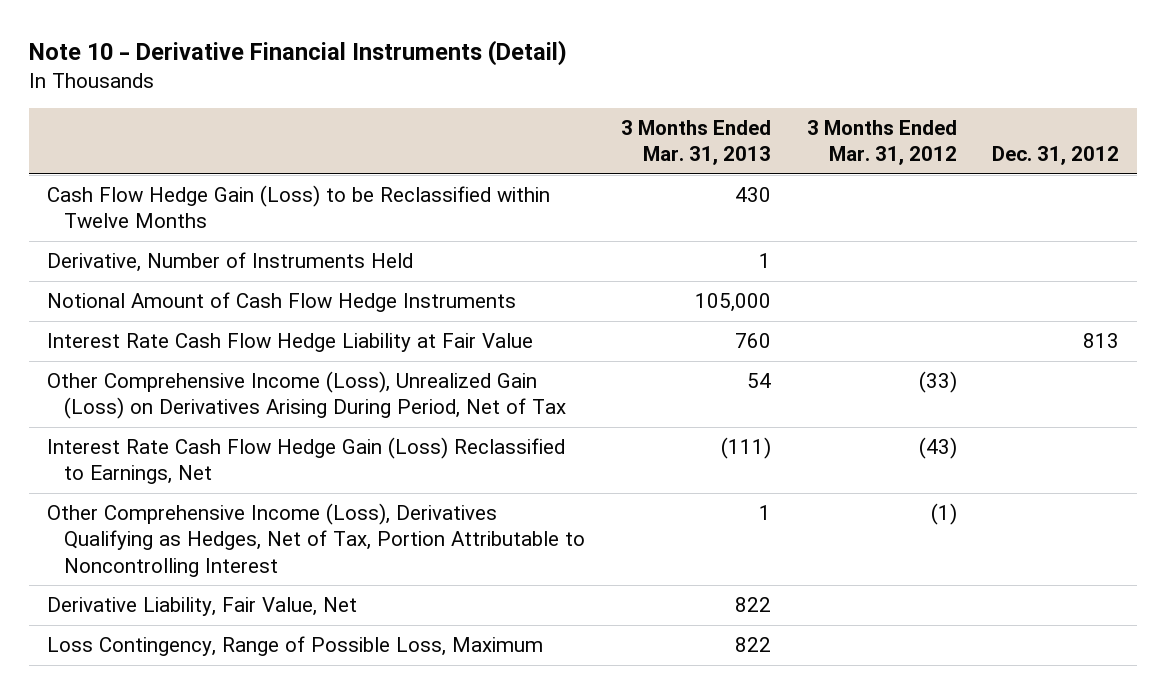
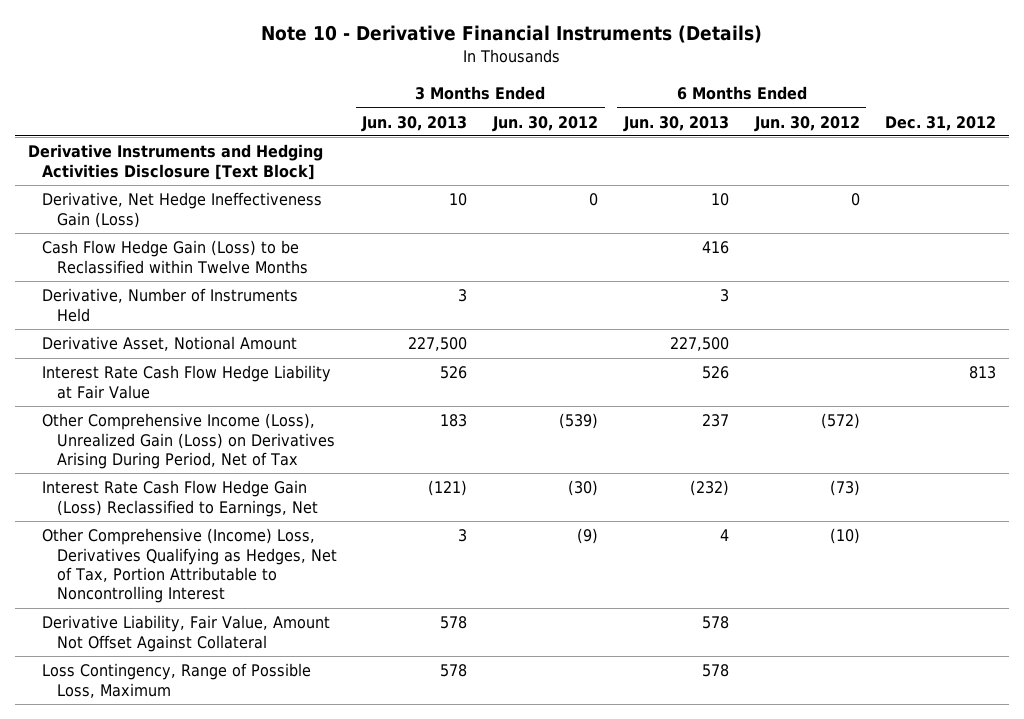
- Note 10 - Derivative Financial Instruments (Detail)
+ Note 10 - Derivative Financial Instruments (Details)
- | 3 Months Ended Mar. 31, 2013 | 3 Months Ended Mar. 31, 2012 | Dec. 31, 2012
+ | 3 Months Ended Jun. 30, 2013 | 3 Months Ended Jun. 30, 2012 | 6 Months Ended Jun. 30, 2013 | 6 Months Ended Jun. 30, 2012 | Dec. 31, 2012
+ Derivative Instruments and Hedging Activities Disclosure [Text Block]
+ Derivative, Net Hedge Ineffectiveness Gain (Loss) | 10 | 0 | 10 | 0 |
- Notional Amount of Cash Flow Hedge Instruments | 105,000 | |
+ Derivative Asset, Notional Amount | 227,500 | | 227,500 | |
- Other Comprehensive Income (Loss), Derivatives Qualifying as Hedges, Net of Tax, Portion Attributable to Noncontrolling Interest | 1 | (1) |
- Derivative Liability, Fair Value, Net | 822 | |
+ Other Comprehensive (Income) Loss, Derivatives Qualifying as Hedges, Net of Tax, Portion Attributable to Noncontrolling Interest | 3 | (9) | 4 | (10) |
+ Derivative Liability, Fair Value, Amount Not Offset Against Collateral | 578 | | 578 | |

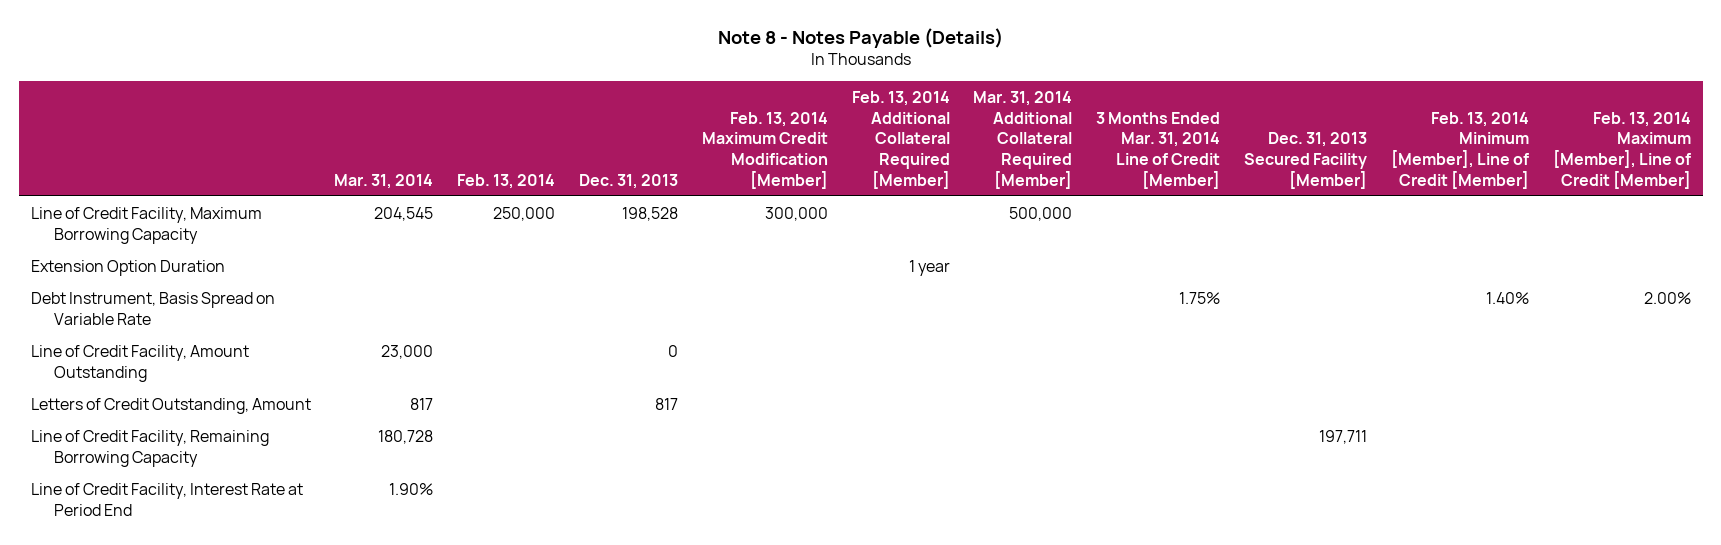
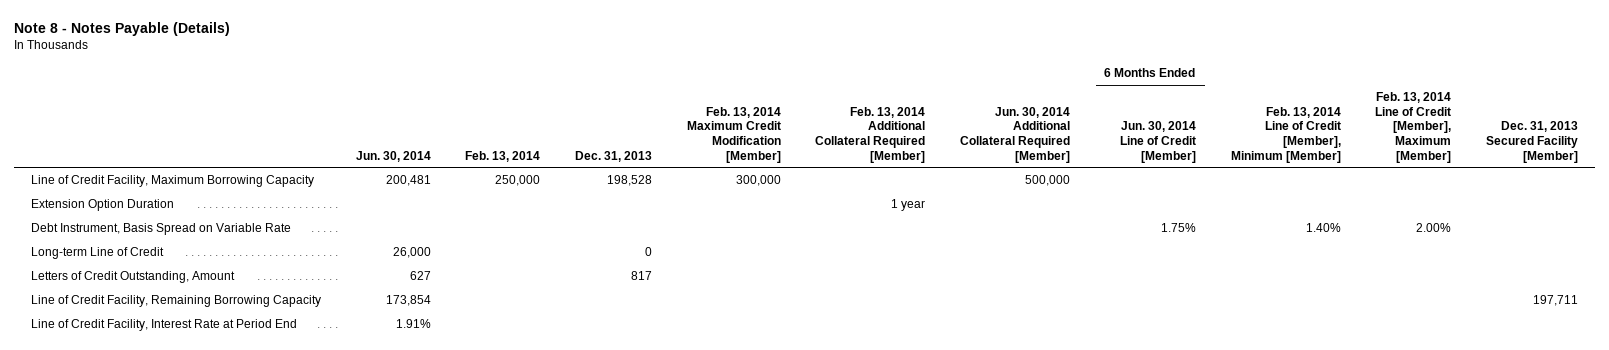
- | Mar. 31, 2014 | Feb. 13, 2014 | Dec. 31, 2013 | Feb. 13, 2014 Maximum Credit Modification [Member] | Feb. 13, 2014 Additional Collateral Required [Member] | Mar. 31, 2014 Additional Collateral Required [Member] | 3 Months Ended Mar. 31, 2014 Line of Credit [Member] | Dec. 31, 2013 Secured Facility [Member] | Feb. 13, 2014 Minimum [Member], Line of Credit [Member] | Feb. 13, 2014 Maximum [Member], Line of Credit [Member]
+ | Jun. 30, 2014 | Feb. 13, 2014 | Dec. 31, 2013 | Feb. 13, 2014 Maximum Credit Modification [Member] | Feb. 13, 2014 Additional Collateral Required [Member] | Jun. 30, 2014 Additional Collateral Required [Member] | 6 Months Ended Jun. 30, 2014 Line of Credit [Member] | Feb. 13, 2014 Line of Credit [Member], Minimum [Member] | Feb. 13, 2014 Line of Credit [Member], Maximum [Member] | Dec. 31, 2013 Secured Facility [Member]
- Line of Credit Facility, Amount Outstanding | 23,000 | | 0 | | | | | | |
+ Long-term Line of Credit | 26,000 | | 0 | | | | | | |

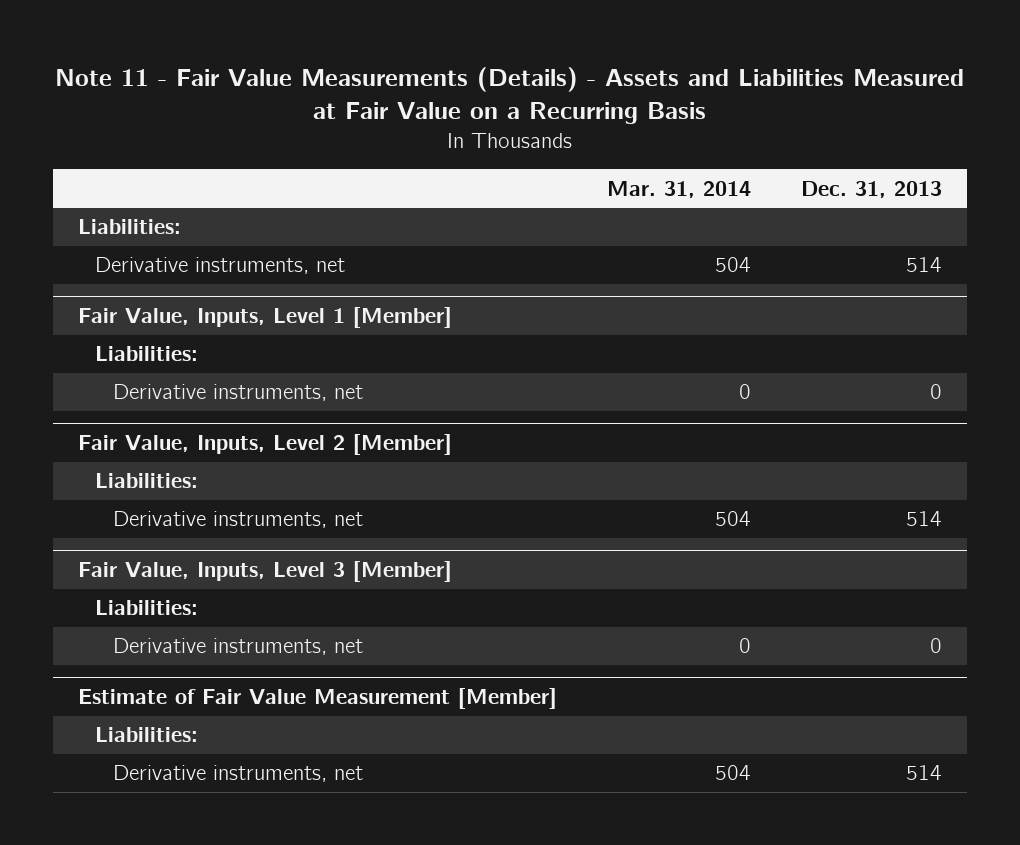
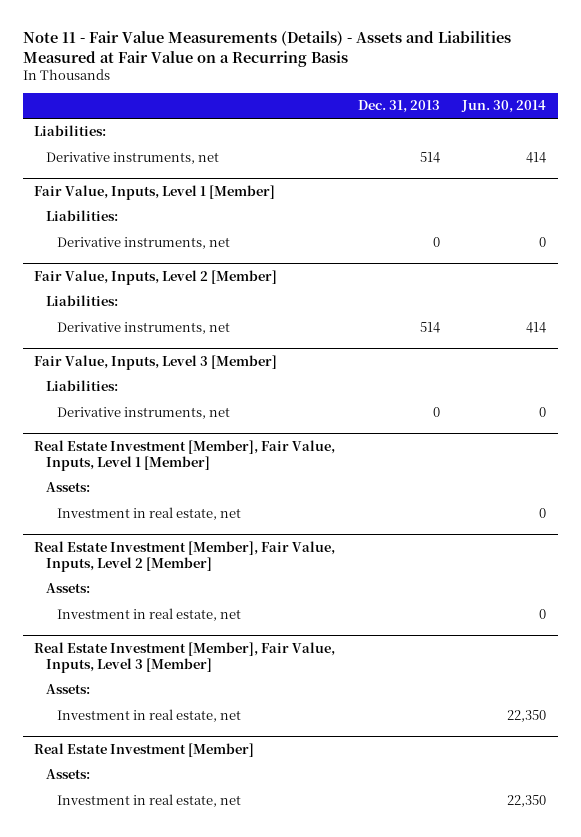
- | Mar. 31, 2014 | Dec. 31, 2013
+ | Dec. 31, 2013 | Jun. 30, 2014
- Estimate of Fair Value Measurement [Member]
- Liabilities:
- Derivative instruments, net | 504 | 514
+ Real Estate Investment [Member], Fair Value, Inputs, Level 1 [Member]
+ Assets:
+ Investment in real estate, net | | 0
+ Real Estate Investment [Member], Fair Value, Inputs, Level 2 [Member]
+ Assets:
+ Investment in real estate, net | | 0
+ Real Estate Investment [Member], Fair Value, Inputs, Level 3 [Member]
+ Assets:
+ Investment in real estate, net | | 22,350
+ Real Estate Investment [Member]
+ Assets:
+ Investment in real estate, net | | 22,350

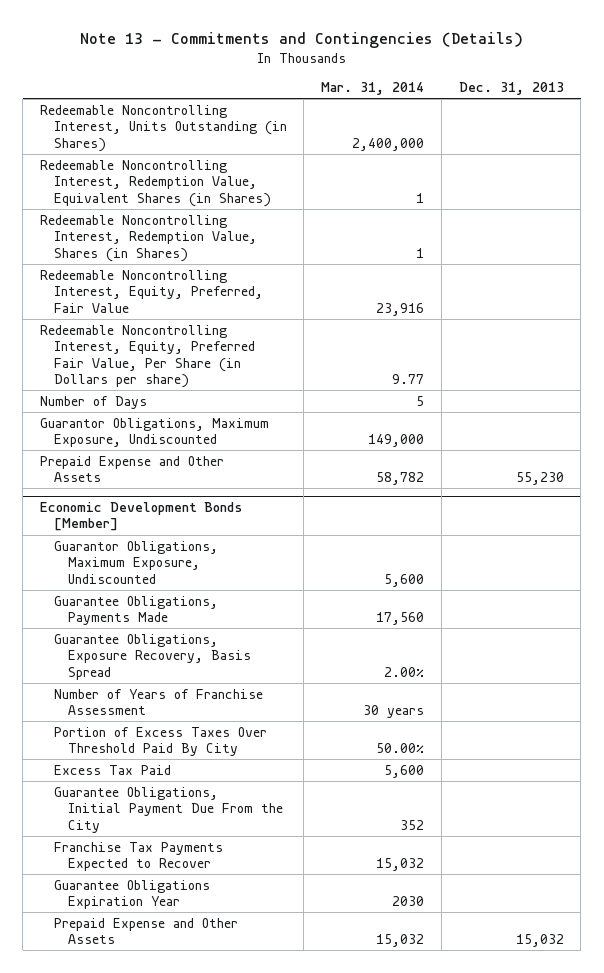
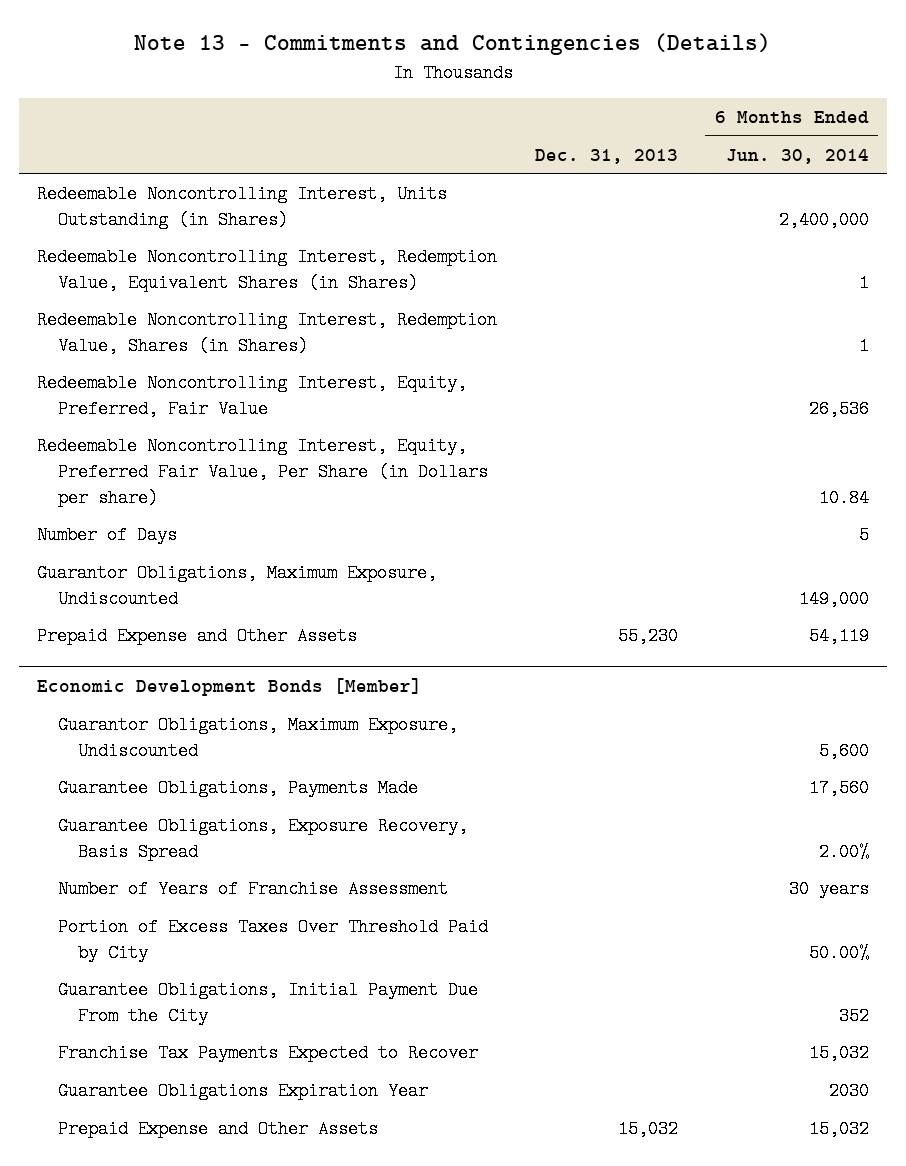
- | Mar. 31, 2014 | Dec. 31, 2013
+ | Dec. 31, 2013 | 6 Months Ended Jun. 30, 2014
@ Economic Development Bonds [Member]
- Portion of Excess Taxes Over Threshold Paid By City | 50.00% |
- Excess Tax Paid | 5,600 |
+ Portion of Excess Taxes Over Threshold Paid by City | | 50.00%

